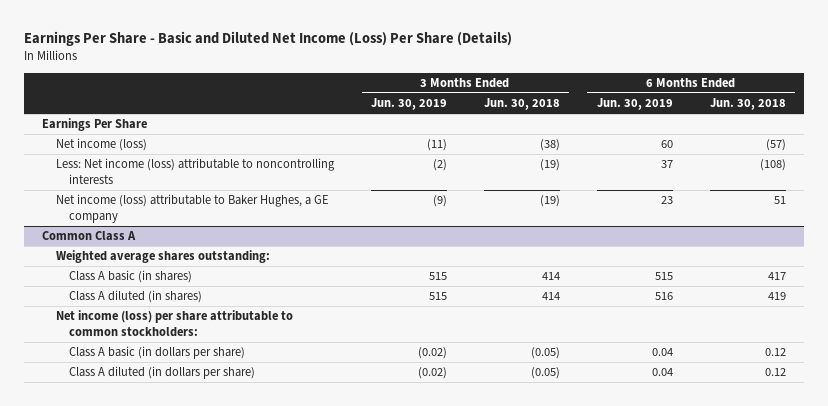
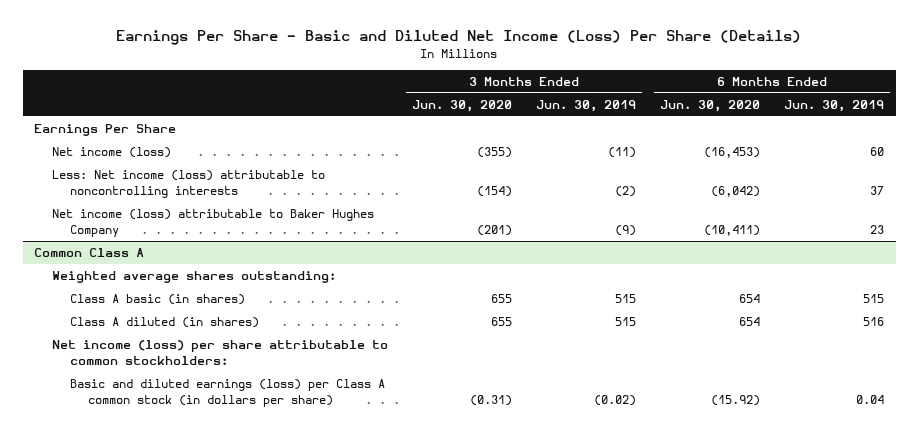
- | 3 Months Ended Jun. 30, 2019 | 3 Months Ended Jun. 30, 2018 | 6 Months Ended Jun. 30, 2019 | 6 Months Ended Jun. 30, 2018
+ | 3 Months Ended Jun. 30, 2020 | 3 Months Ended Jun. 30, 2019 | 6 Months Ended Jun. 30, 2020 | 6 Months Ended Jun. 30, 2019
- Net income (loss) attributable to Baker Hughes, a GE company | (9) | (19) | 23 | 51
+ Net income (loss) attributable to Baker Hughes Company | (201) | (9) | (10,411) | 23
@ Common Class A
- Class A basic (in dollars per share) | (0.02) | (0.05) | 0.04 | 0.12
- Class A diluted (in dollars per share) | (0.02) | (0.05) | 0.04 | 0.12
+ Basic and diluted earnings (loss) per Class A common stock (in dollars per share) | (0.31) | (0.02) | (15.92) | 0.04

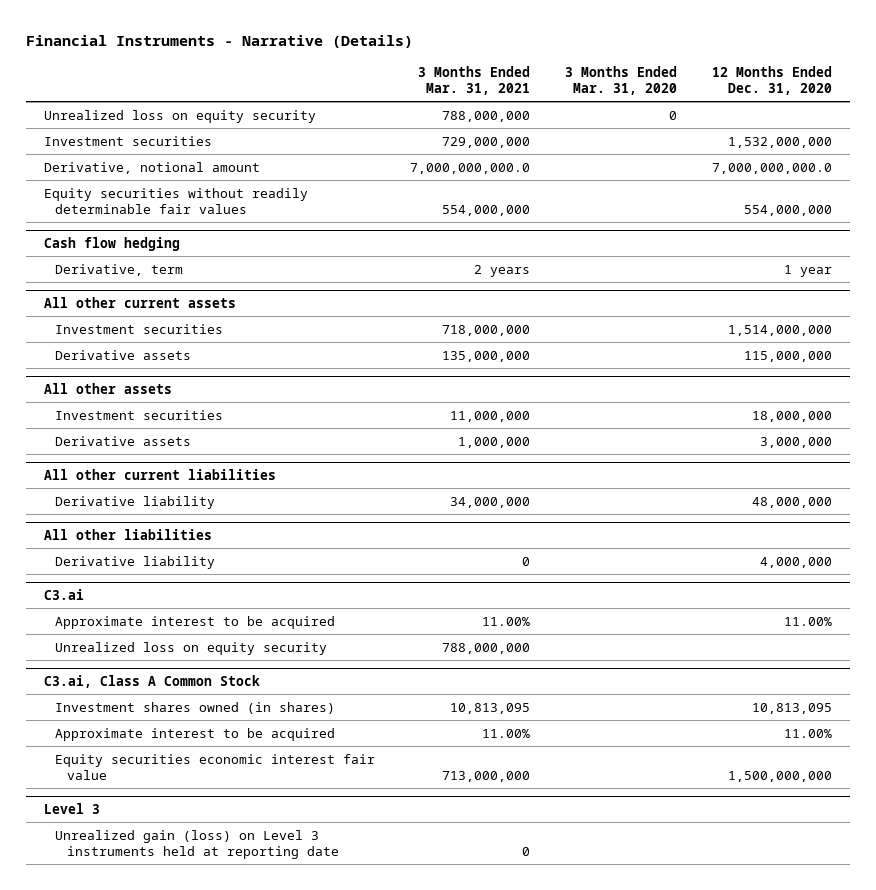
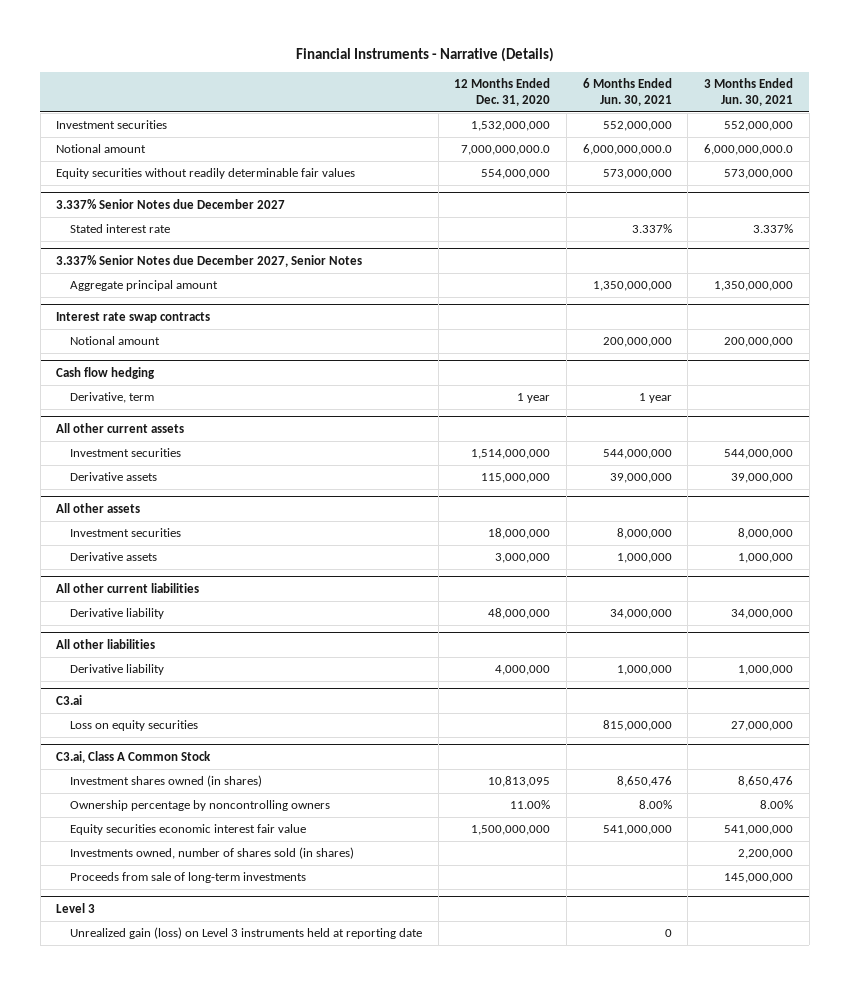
- | 3 Months Ended Mar. 31, 2021 | 3 Months Ended Mar. 31, 2020 | 12 Months Ended Dec. 31, 2020
+ | 12 Months Ended Dec. 31, 2020 | 6 Months Ended Jun. 30, 2021 | 3 Months Ended Jun. 30, 2021
- Unrealized loss on equity security | 788,000,000 | 0 |
- Derivative, notional amount | 7,000,000,000.0 | | 7,000,000,000.0
+ Notional amount | 7,000,000,000.0 | 6,000,000,000.0 | 6,000,000,000.0
+ 3.337% Senior Notes due December 2027
+ Stated interest rate | | 3.337% | 3.337%
+ 3.337% Senior Notes due December 2027, Senior Notes
+ Aggregate principal amount | | 1,350,000,000 | 1,350,000,000
+ Interest rate swap contracts
+ Notional amount | | 200,000,000 | 200,000,000
@ C3.ai
- Approximate interest to be acquired | 11.00% | | 11.00%
- Unrealized loss on equity security | 788,000,000 | |
+ Loss on equity securities | | 815,000,000 | 27,000,000
@ C3.ai, Class A Common Stock
- Approximate interest to be acquired | 11.00% | | 11.00%
+ Ownership percentage by noncontrolling owners | 11.00% | 8.00% | 8.00%
+ Investments owned, number of shares sold (in shares) | | | 2,200,000
+ Proceeds from sale of long-term investments | | | 145,000,000

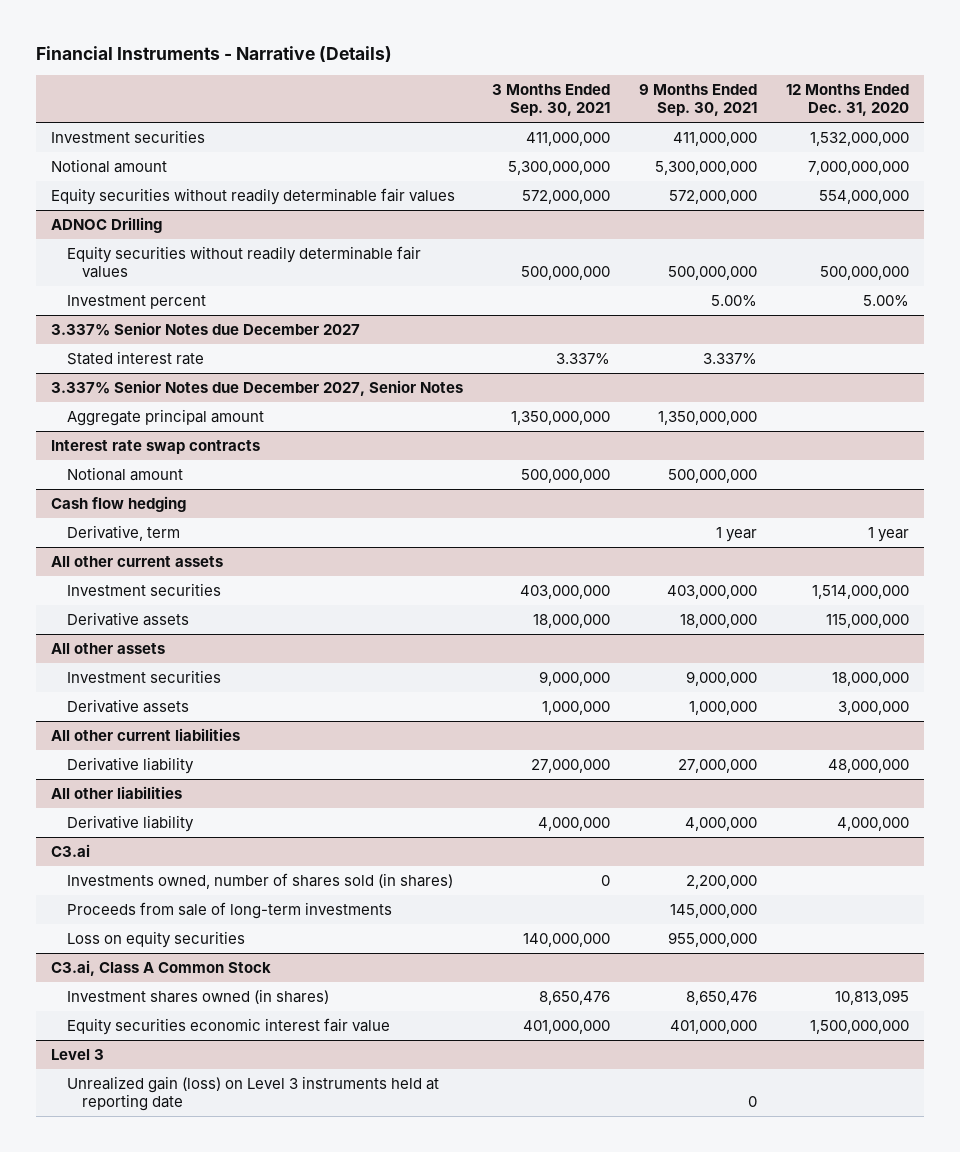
- | 12 Months Ended Dec. 31, 2020 | 6 Months Ended Jun. 30, 2021 | 3 Months Ended Jun. 30, 2021
+ | 3 Months Ended Sep. 30, 2021 | 9 Months Ended Sep. 30, 2021 | 12 Months Ended Dec. 31, 2020
- Notional amount | 7,000,000,000.0 | 6,000,000,000.0 | 6,000,000,000.0
+ Notional amount | 5,300,000,000 | 5,300,000,000 | 7,000,000,000
+ ADNOC Drilling
+ Equity securities without readily determinable fair values | 500,000,000 | 500,000,000 | 500,000,000
+ Investment percent | | 5.00% | 5.00%
@ C3.ai
+ Investments owned, number of shares sold (in shares) | 0 | 2,200,000 |
+ Proceeds from sale of long-term investments | | 145,000,000 |
@ C3.ai, Class A Common Stock
- Ownership percentage by noncontrolling owners | 11.00% | 8.00% | 8.00%
- Investments owned, number of shares sold (in shares) | | | 2,200,000
- Proceeds from sale of long-term investments | | | 145,000,000

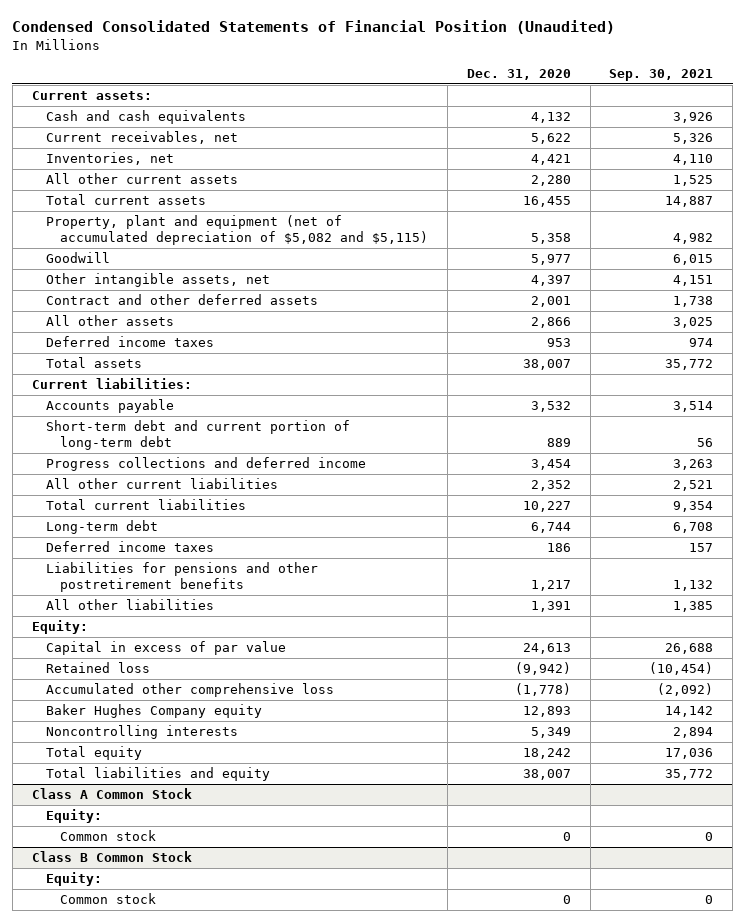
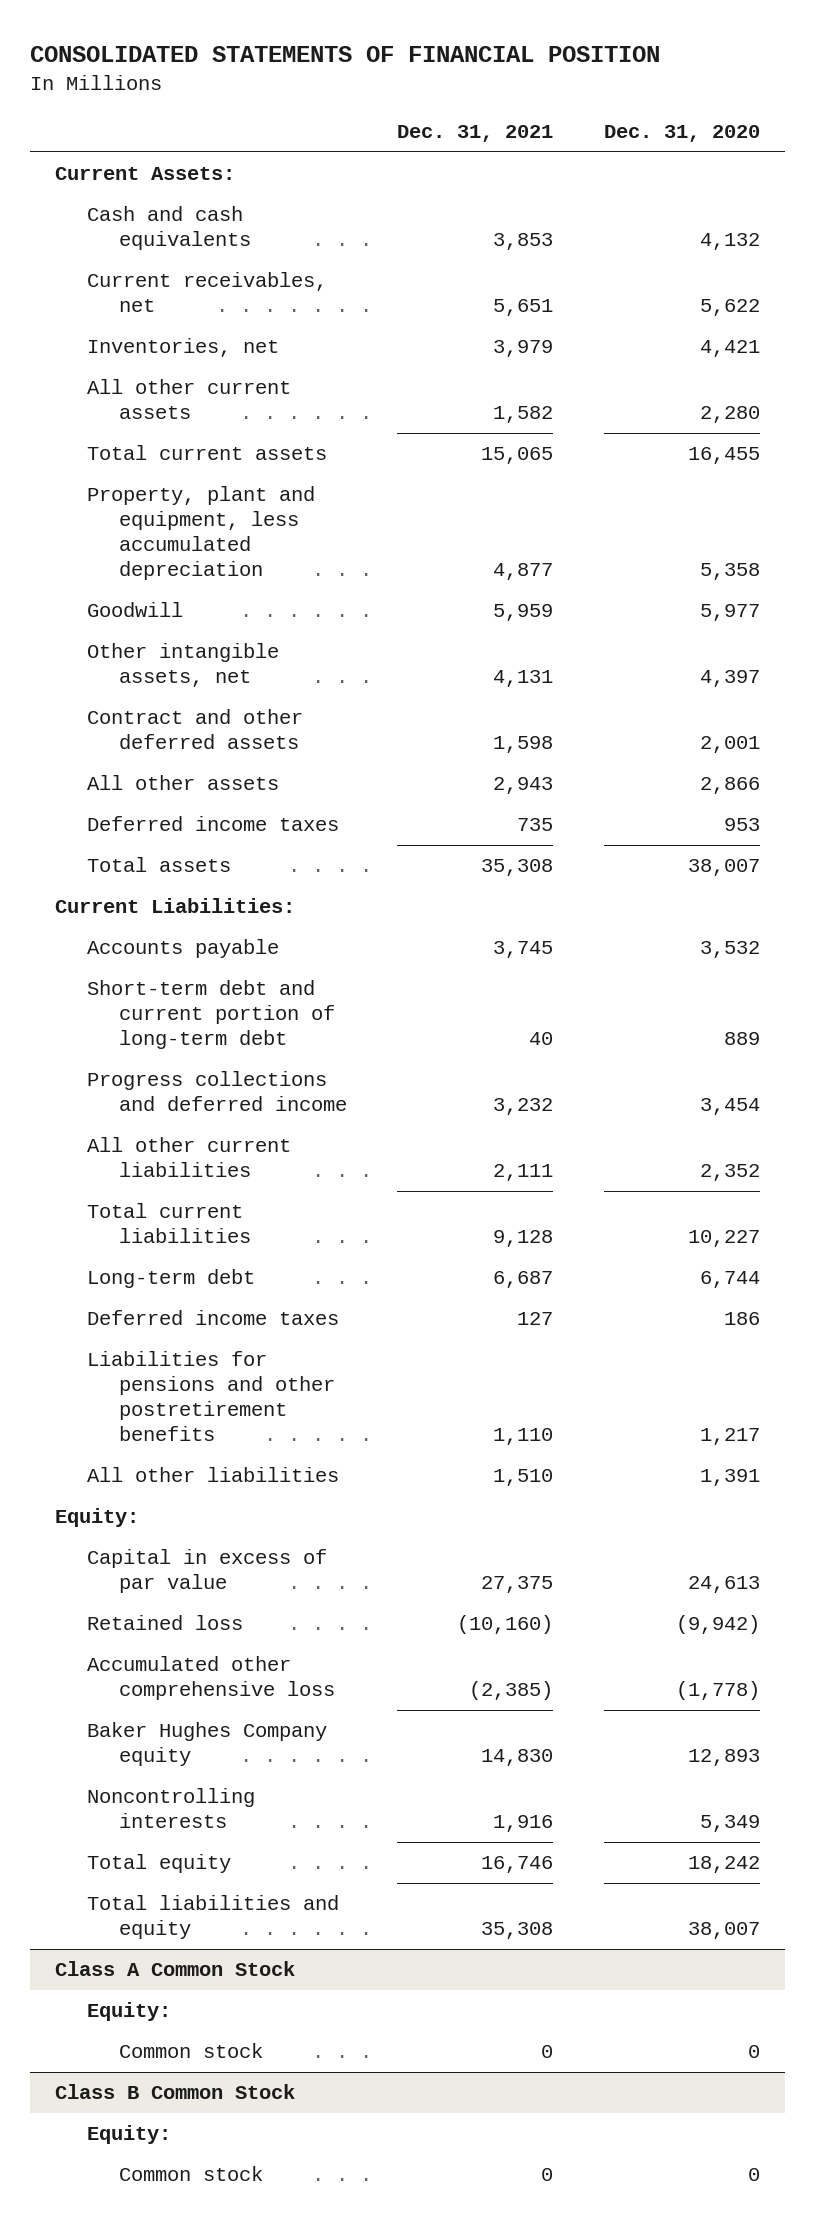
- Condensed Consolidated Statements of Financial Position (Unaudited)
+ CONSOLIDATED STATEMENTS OF FINANCIAL POSITION
- | Dec. 31, 2020 | Sep. 30, 2021
+ | Dec. 31, 2021 | Dec. 31, 2020
- Current assets:
+ Current Assets:
- Property, plant and equipment (net of accumulated depreciation of $5,082 and $5,115) | 5,358 | 4,982
+ Property, plant and equipment, less accumulated depreciation | 4,877 | 5,358
- Current liabilities:
+ Current Liabilities:

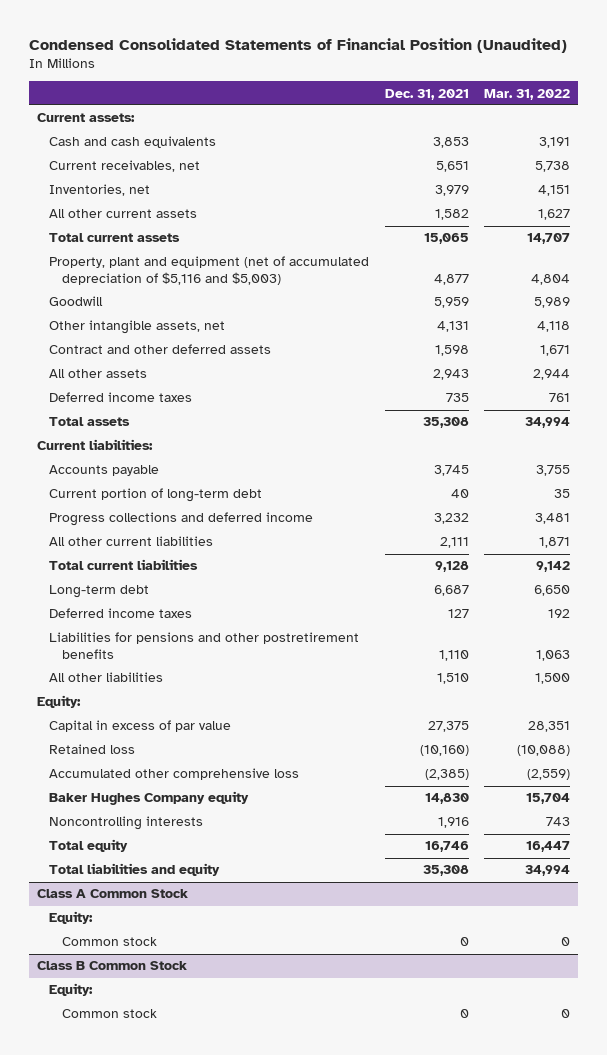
- CONSOLIDATED STATEMENTS OF FINANCIAL POSITION
+ Condensed Consolidated Statements of Financial Position (Unaudited)
- | Dec. 31, 2021 | Dec. 31, 2020
+ | Dec. 31, 2021 | Mar. 31, 2022
- Current Assets:
+ Current assets:
- Property, plant and equipment, less accumulated depreciation | 4,877 | 5,358
+ Property, plant and equipment (net of accumulated depreciation of $5,116 and $5,003) | 4,877 | 4,804
- Current Liabilities:
+ Current liabilities:
- Short-term debt and current portion of long-term debt | 40 | 889
+ Current portion of long-term debt | 40 | 35

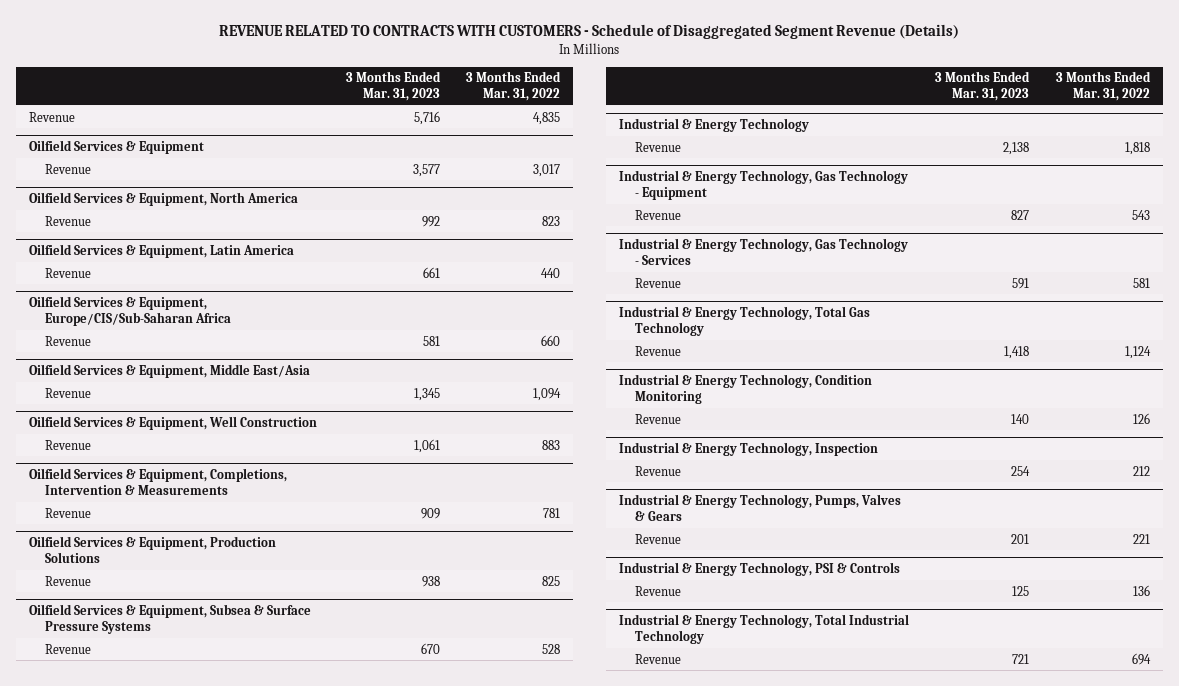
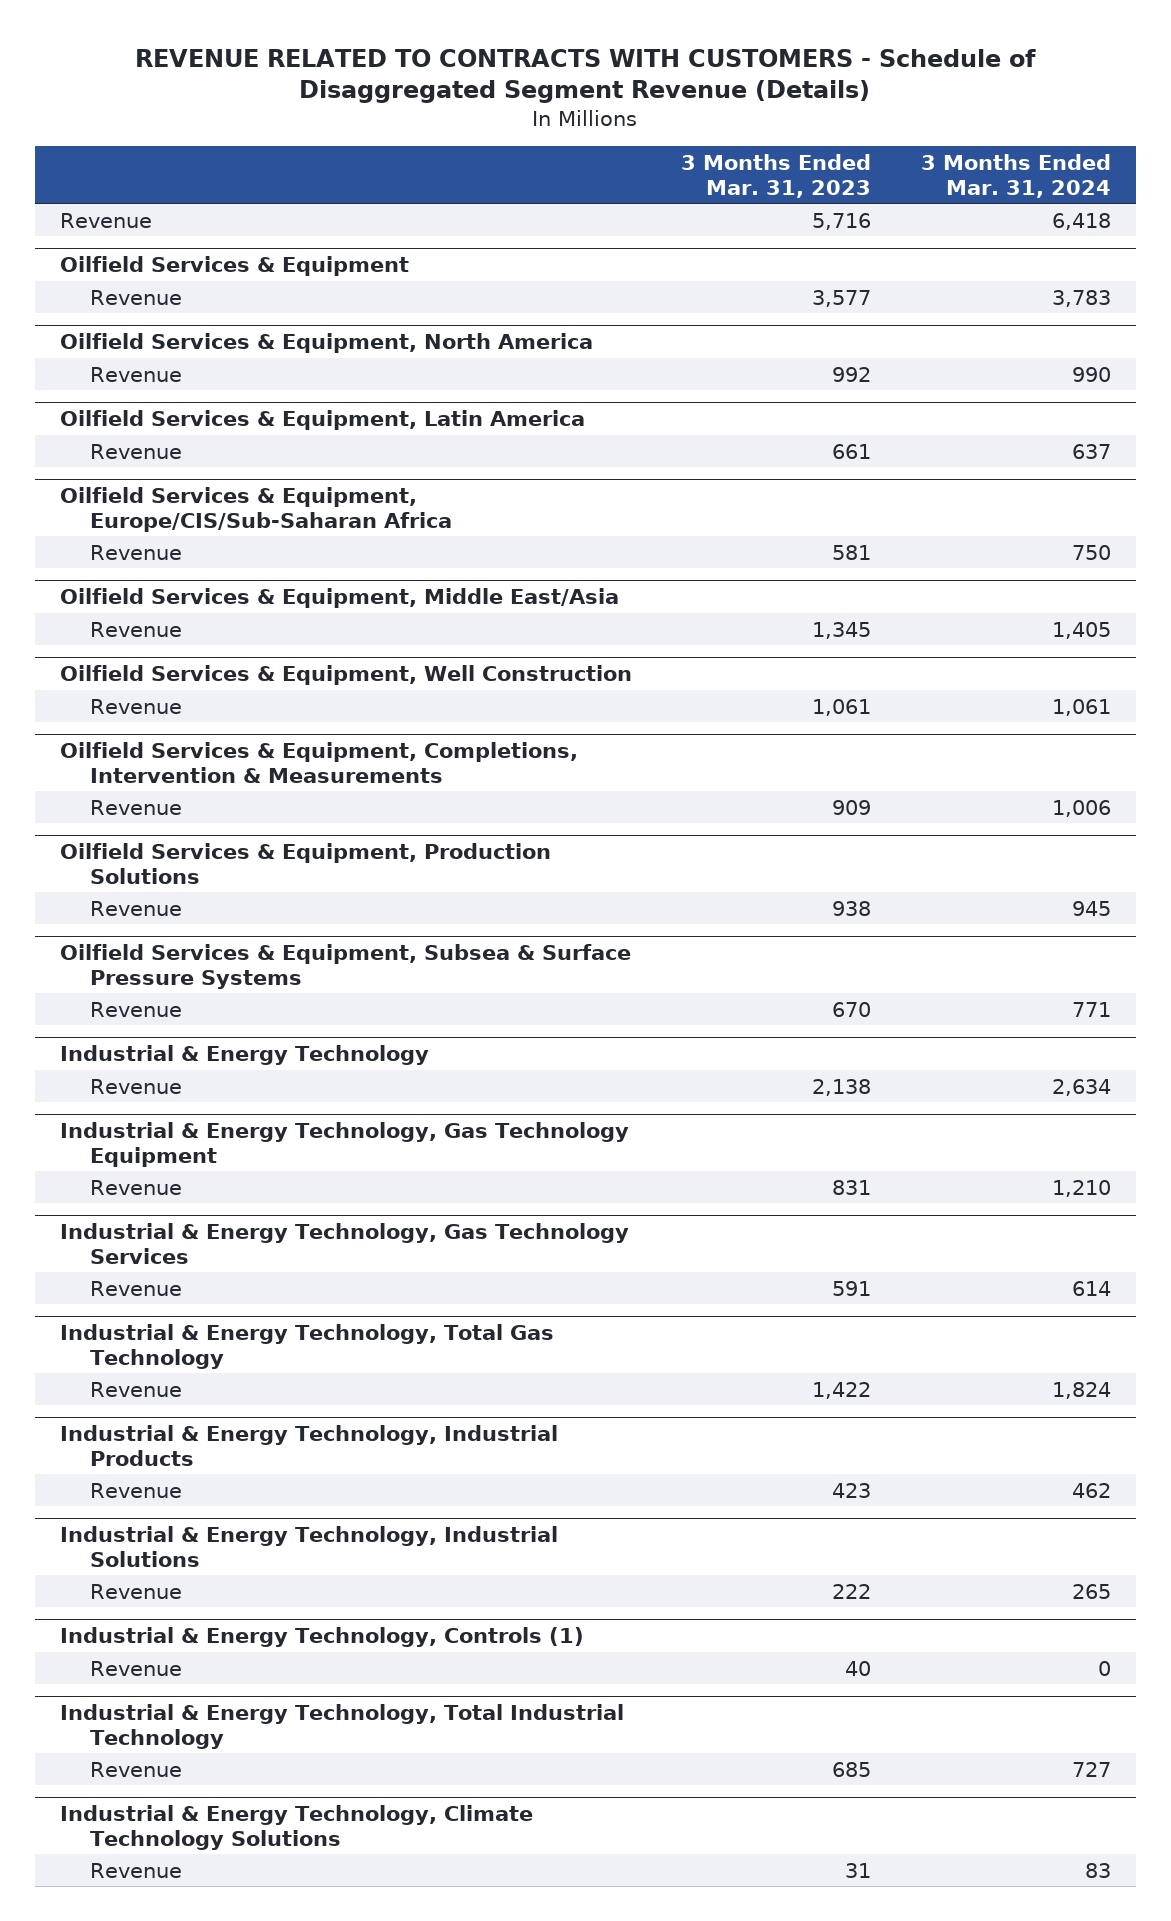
- | 3 Months Ended Mar. 31, 2023 | 3 Months Ended Mar. 31, 2022
+ | 3 Months Ended Mar. 31, 2023 | 3 Months Ended Mar. 31, 2024
- Industrial & Energy Technology, Gas Technology - Equipment
- Revenue | 827 | 543
- Industrial & Energy Technology, Gas Technology - Services
+ Industrial & Energy Technology, Gas Technology Equipment
+ Revenue | 831 | 1,210
+ Industrial & Energy Technology, Gas Technology Services
@ Industrial & Energy Technology, Total Gas Technology
- Revenue | 1,418 | 1,124
- Industrial & Energy Technology, Condition Monitoring
- Revenue | 140 | 126
- Industrial & Energy Technology, Inspection
- Revenue | 254 | 212
- Industrial & Energy Technology, Pumps, Valves & Gears
- Revenue | 201 | 221
- Industrial & Energy Technology, PSI & Controls
- Revenue | 125 | 136
@ Industrial & Energy Technology, Total Gas Technology
+ Revenue | 1,422 | 1,824
+ Industrial & Energy Technology, Industrial Products
+ Revenue | 423 | 462
+ Industrial & Energy Technology, Industrial Solutions
+ Revenue | 222 | 265
+ Industrial & Energy Technology, Controls (1)
+ Revenue | 40 | 0
@ Industrial & Energy Technology, Total Industrial Technology
- Revenue | 721 | 694
+ Revenue | 685 | 727
+ Industrial & Energy Technology, Climate Technology Solutions
+ Revenue | 31 | 83

